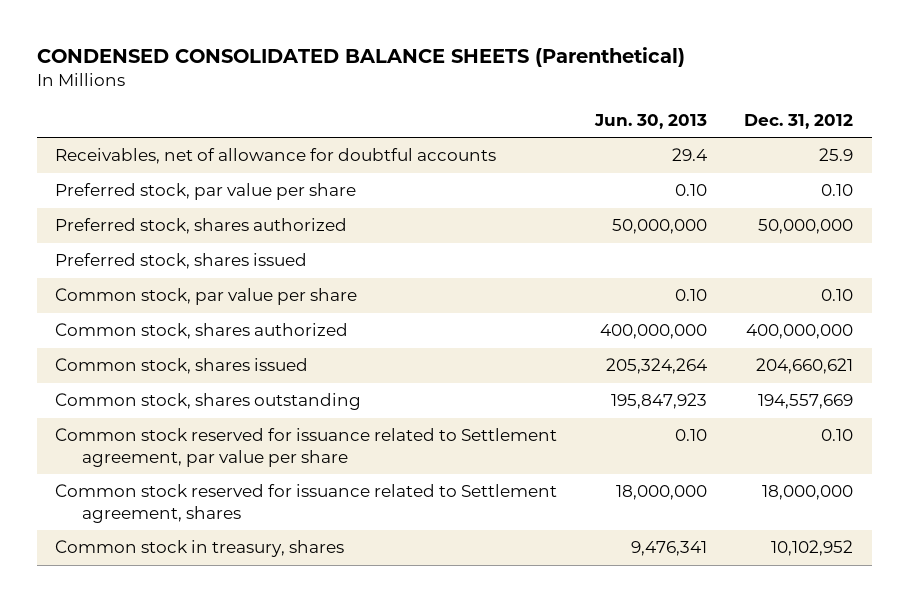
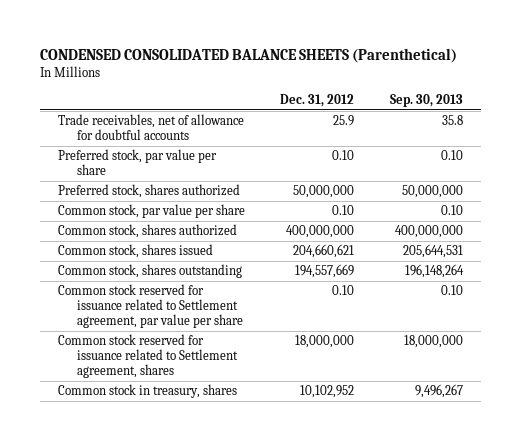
- | Jun. 30, 2013 | Dec. 31, 2012
+ | Dec. 31, 2012 | Sep. 30, 2013
- Receivables, net of allowance for doubtful accounts | 29.4 | 25.9
+ Trade receivables, net of allowance for doubtful accounts | 25.9 | 35.8
- Preferred stock, shares issued

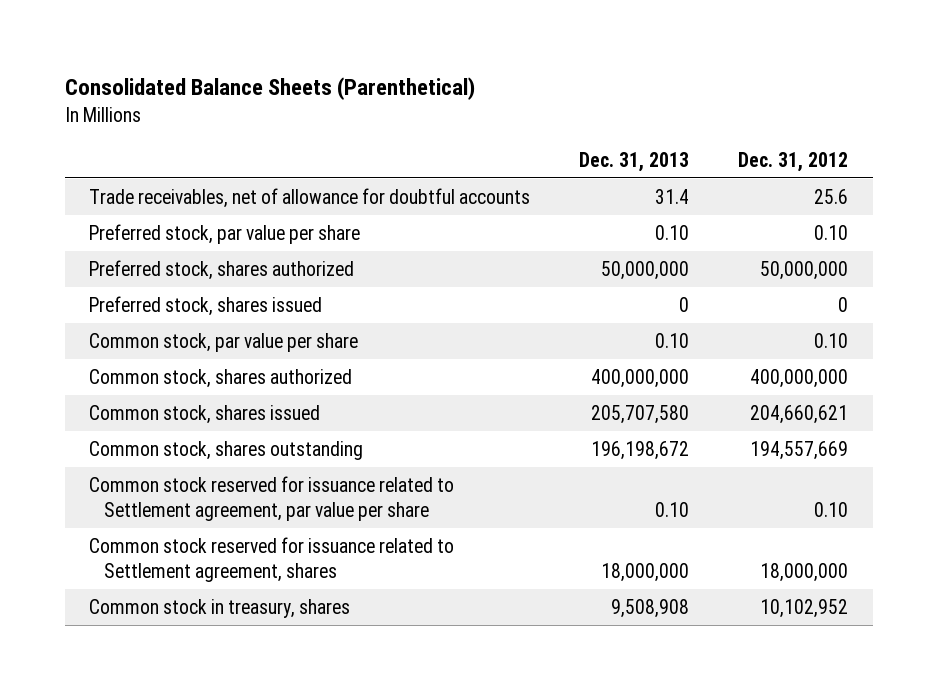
- CONDENSED CONSOLIDATED BALANCE SHEETS (Parenthetical)
+ Consolidated Balance Sheets (Parenthetical)
- | Dec. 31, 2012 | Sep. 30, 2013
+ | Dec. 31, 2013 | Dec. 31, 2012
- Trade receivables, net of allowance for doubtful accounts | 25.9 | 35.8
+ Trade receivables, net of allowance for doubtful accounts | 31.4 | 25.6
+ Preferred stock, shares issued | 0 | 0

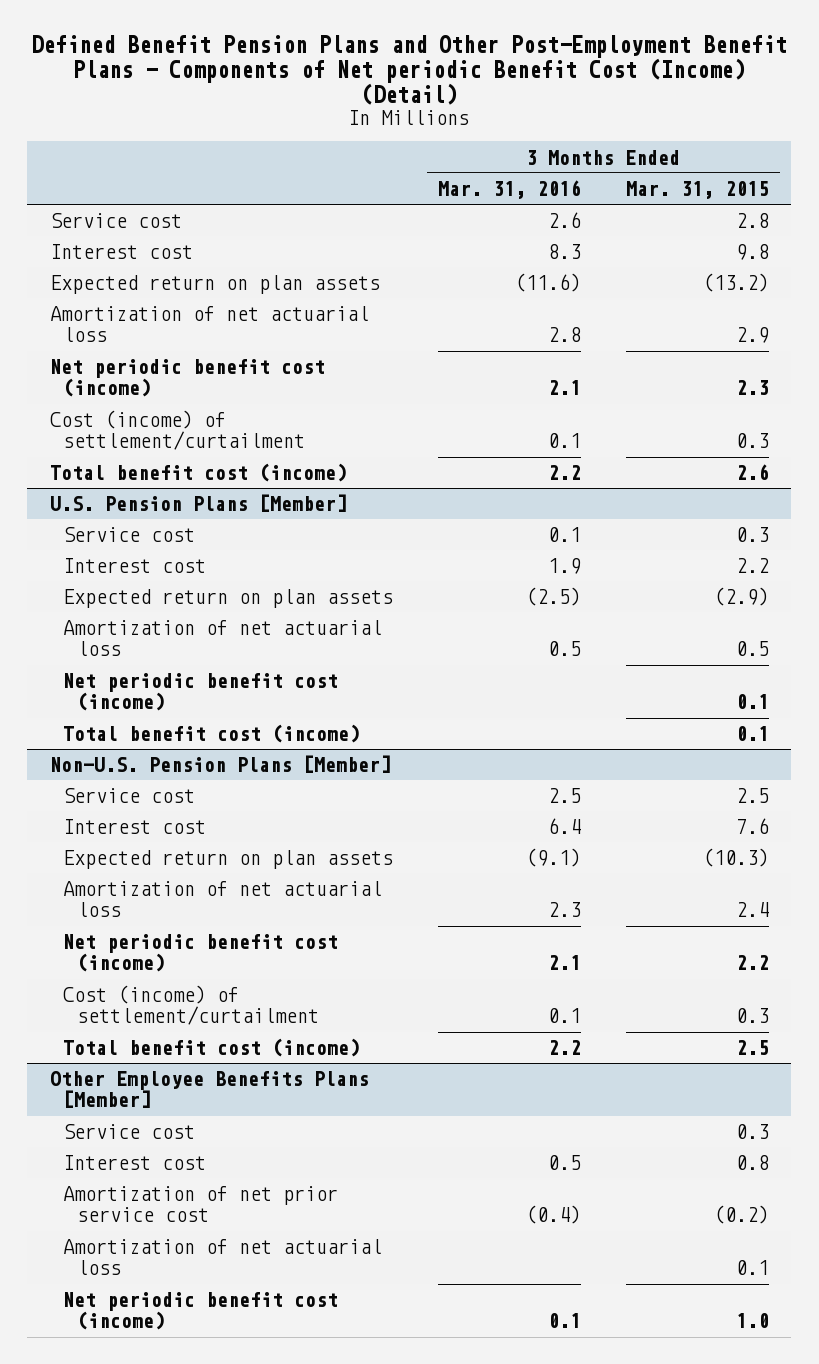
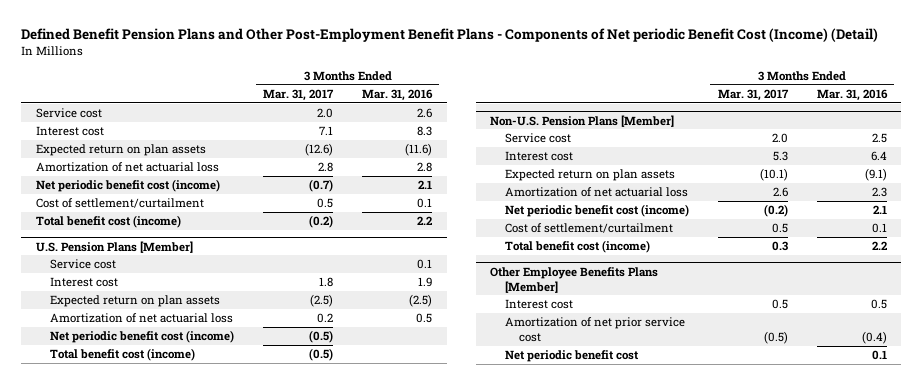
- | 3 Months Ended Mar. 31, 2016 | 3 Months Ended Mar. 31, 2015
+ | 3 Months Ended Mar. 31, 2017 | 3 Months Ended Mar. 31, 2016
- Cost (income) of settlement/curtailment | 0.1 | 0.3
+ Cost of settlement/curtailment | 0.5 | 0.1
@ Non-U.S. Pension Plans [Member]
- Cost (income) of settlement/curtailment | 0.1 | 0.3
+ Cost of settlement/curtailment | 0.5 | 0.1
@ Other Employee Benefits Plans [Member]
- Service cost | | 0.3
- Amortization of net actuarial loss | | 0.1
- Net periodic benefit cost (income) | 0.1 | 1.0
+ Net periodic benefit cost | | 0.1

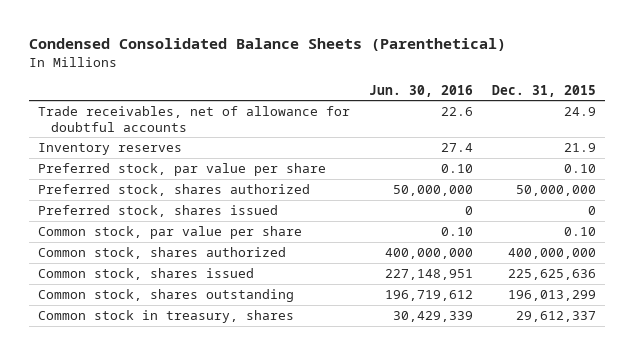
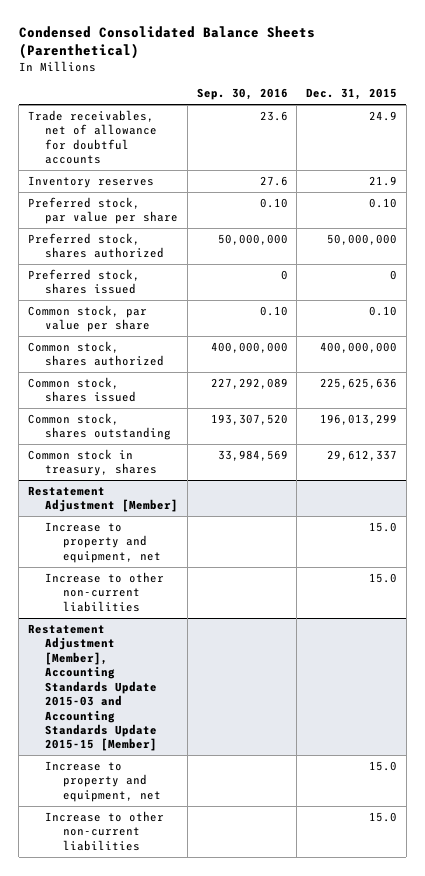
- | Jun. 30, 2016 | Dec. 31, 2015
+ | Sep. 30, 2016 | Dec. 31, 2015
+ Restatement Adjustment [Member]
+ Increase to property and equipment, net | | 15.0
+ Increase to other non-current liabilities | | 15.0
+ Restatement Adjustment [Member], Accounting Standards Update 2015-03 and Accounting Standards Update 2015-15 [Member]
+ Increase to property and equipment, net | | 15.0
+ Increase to other non-current liabilities | | 15.0

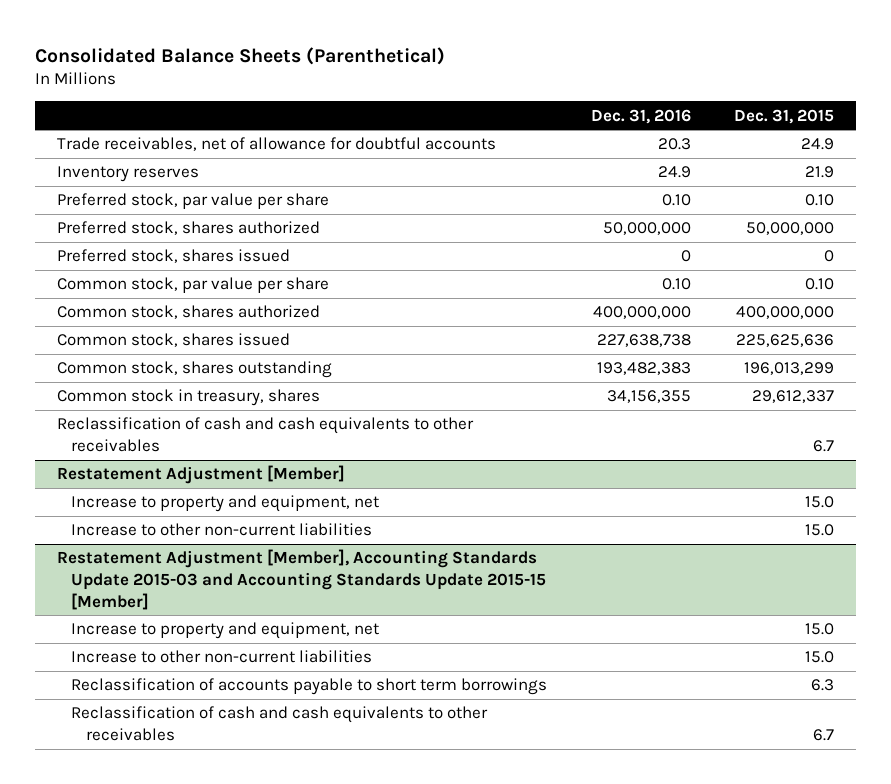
- Condensed Consolidated Balance Sheets (Parenthetical)
+ Consolidated Balance Sheets (Parenthetical)
- | Sep. 30, 2016 | Dec. 31, 2015
+ | Dec. 31, 2016 | Dec. 31, 2015
+ Reclassification of cash and cash equivalents to other receivables | | 6.7
@ Restatement Adjustment [Member], Accounting Standards Update 2015-03 and Accounting Standards Update 2015-15 [Member]
+ Reclassification of accounts payable to short term borrowings | | 6.3
+ Reclassification of cash and cash equivalents to other receivables | | 6.7

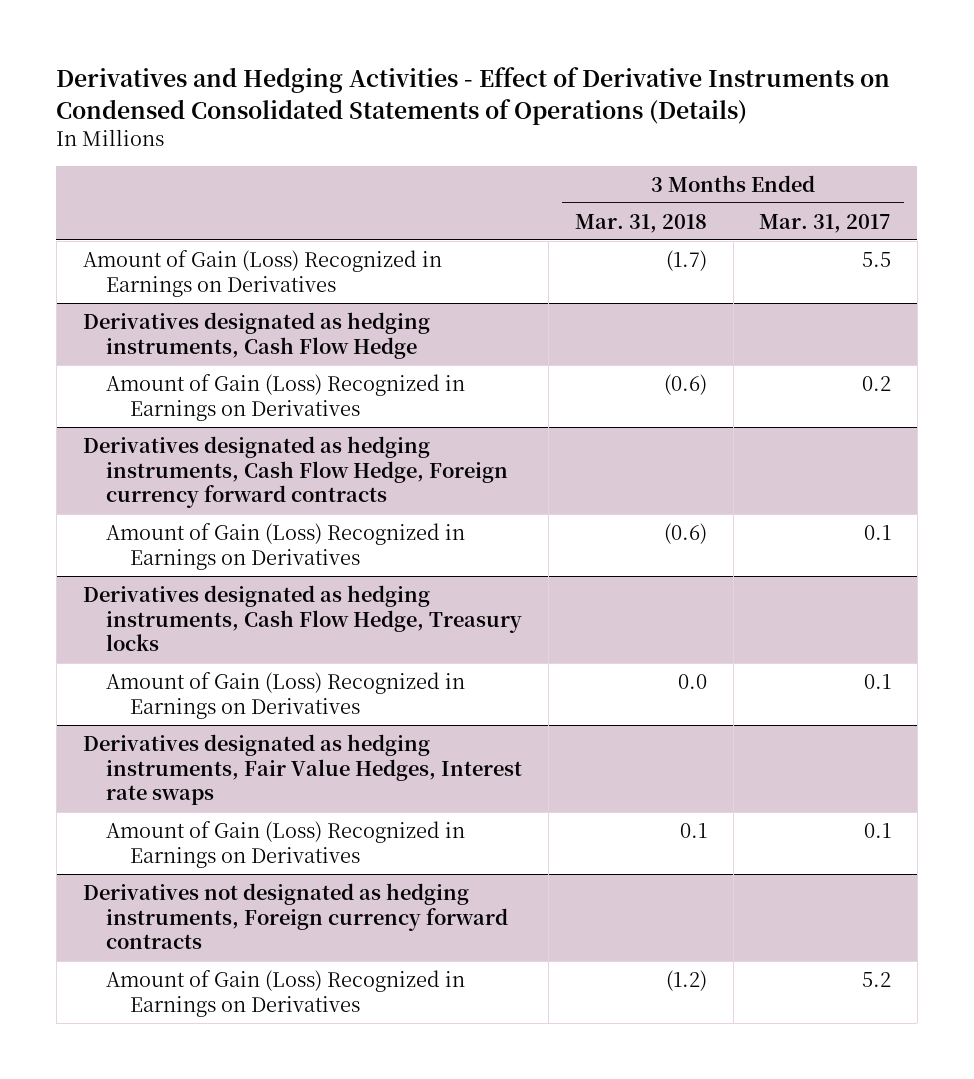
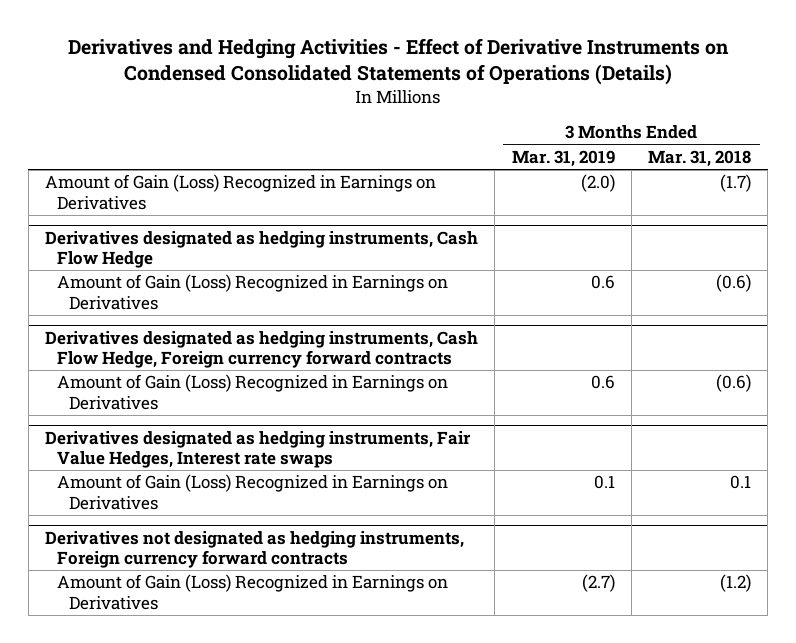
- | 3 Months Ended Mar. 31, 2018 | 3 Months Ended Mar. 31, 2017
+ | 3 Months Ended Mar. 31, 2019 | 3 Months Ended Mar. 31, 2018
- Derivatives designated as hedging instruments, Cash Flow Hedge, Treasury locks
- Amount of Gain (Loss) Recognized in Earnings on Derivatives | 0.0 | 0.1

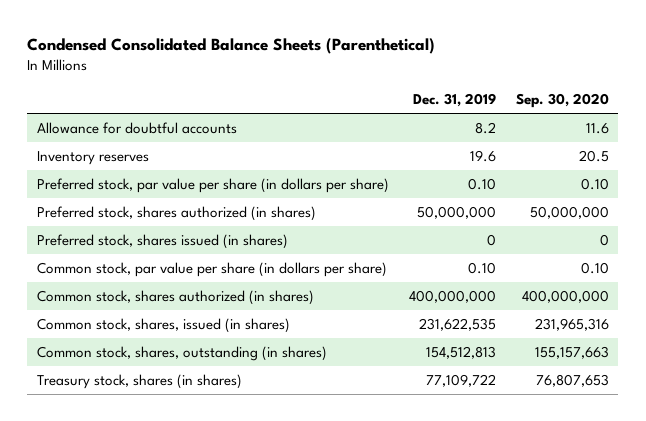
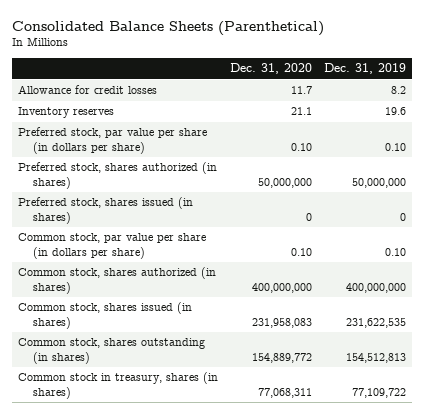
- Condensed Consolidated Balance Sheets (Parenthetical)
+ Consolidated Balance Sheets (Parenthetical)
- | Dec. 31, 2019 | Sep. 30, 2020
+ | Dec. 31, 2020 | Dec. 31, 2019
- Allowance for doubtful accounts | 8.2 | 11.6
+ Allowance for credit losses | 11.7 | 8.2
- Common stock, shares, issued (in shares) | 231,622,535 | 231,965,316
- Common stock, shares, outstanding (in shares) | 154,512,813 | 155,157,663
- Treasury stock, shares (in shares) | 77,109,722 | 76,807,653
+ Common stock, shares issued (in shares) | 231,958,083 | 231,622,535
+ Common stock, shares outstanding (in shares) | 154,889,772 | 154,512,813
+ Common stock in treasury, shares (in shares) | 77,068,311 | 77,109,722

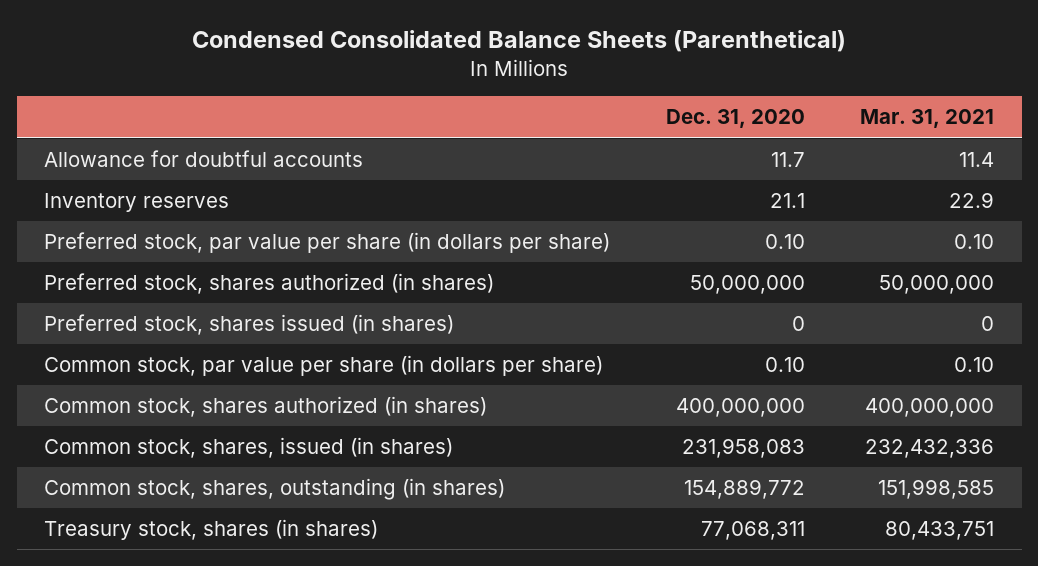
- Consolidated Balance Sheets (Parenthetical)
+ Condensed Consolidated Balance Sheets (Parenthetical)
- | Dec. 31, 2020 | Dec. 31, 2019
+ | Dec. 31, 2020 | Mar. 31, 2021
- Allowance for credit losses | 11.7 | 8.2
+ Allowance for doubtful accounts | 11.7 | 11.4
- Common stock, shares issued (in shares) | 231,958,083 | 231,622,535
- Common stock, shares outstanding (in shares) | 154,889,772 | 154,512,813
- Common stock in treasury, shares (in shares) | 77,068,311 | 77,109,722
+ Common stock, shares, issued (in shares) | 231,958,083 | 232,432,336
+ Common stock, shares, outstanding (in shares) | 154,889,772 | 151,998,585
+ Treasury stock, shares (in shares) | 77,068,311 | 80,433,751

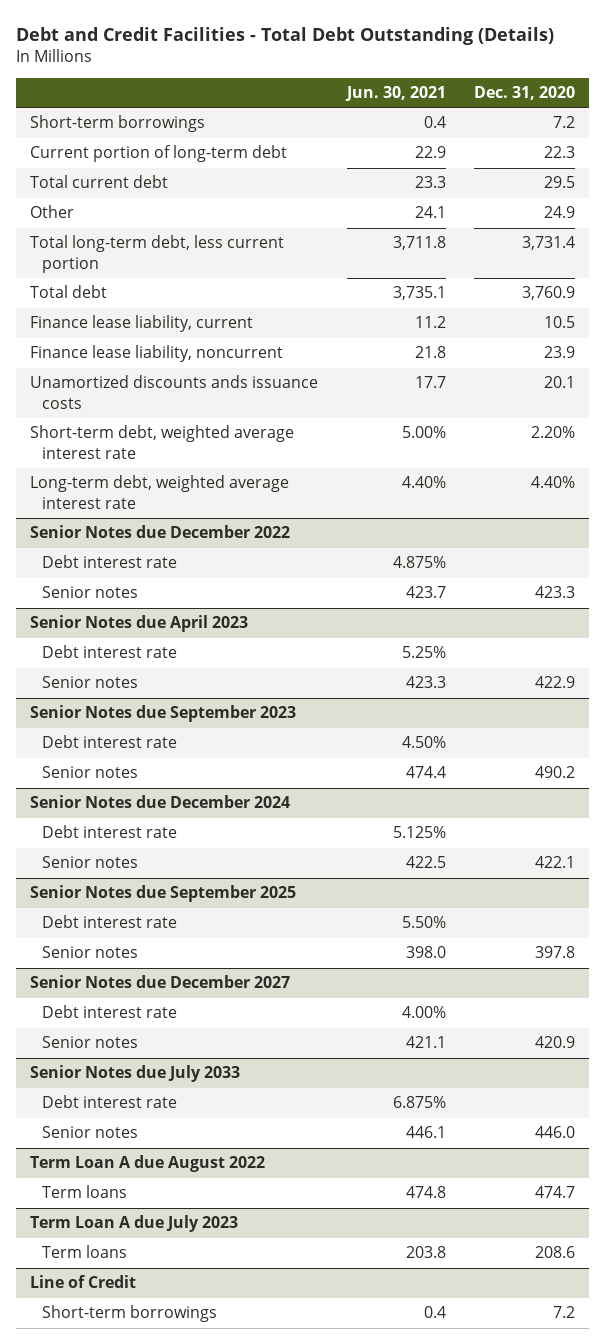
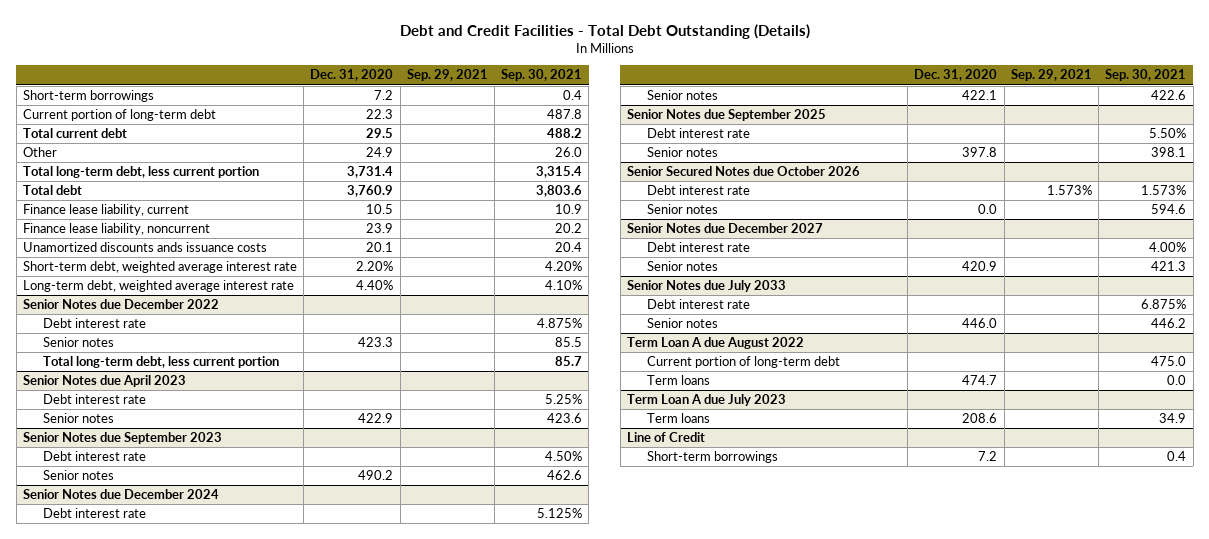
- | Jun. 30, 2021 | Dec. 31, 2020
+ | Dec. 31, 2020 | Sep. 29, 2021 | Sep. 30, 2021
@ Senior Notes due December 2022
+ Total long-term debt, less current portion | | | 85.7
+ Senior Secured Notes due October 2026
+ Debt interest rate | | 1.573% | 1.573%
+ Senior notes | 0.0 | | 594.6
@ Term Loan A due August 2022
+ Current portion of long-term debt | | | 475.0

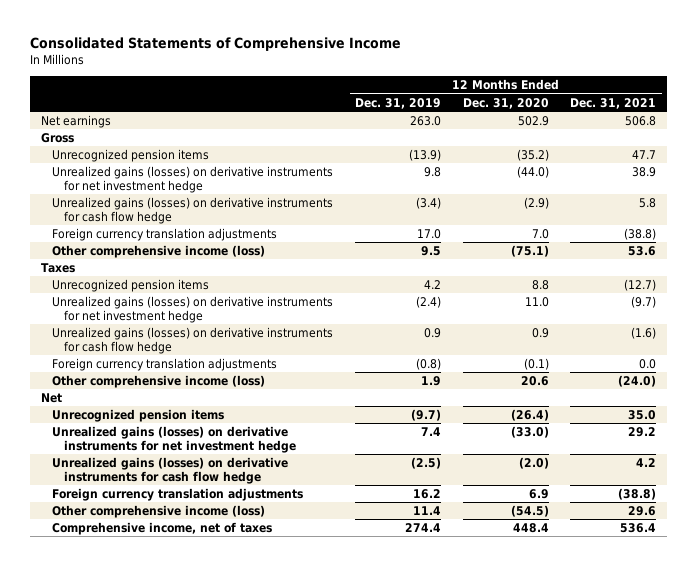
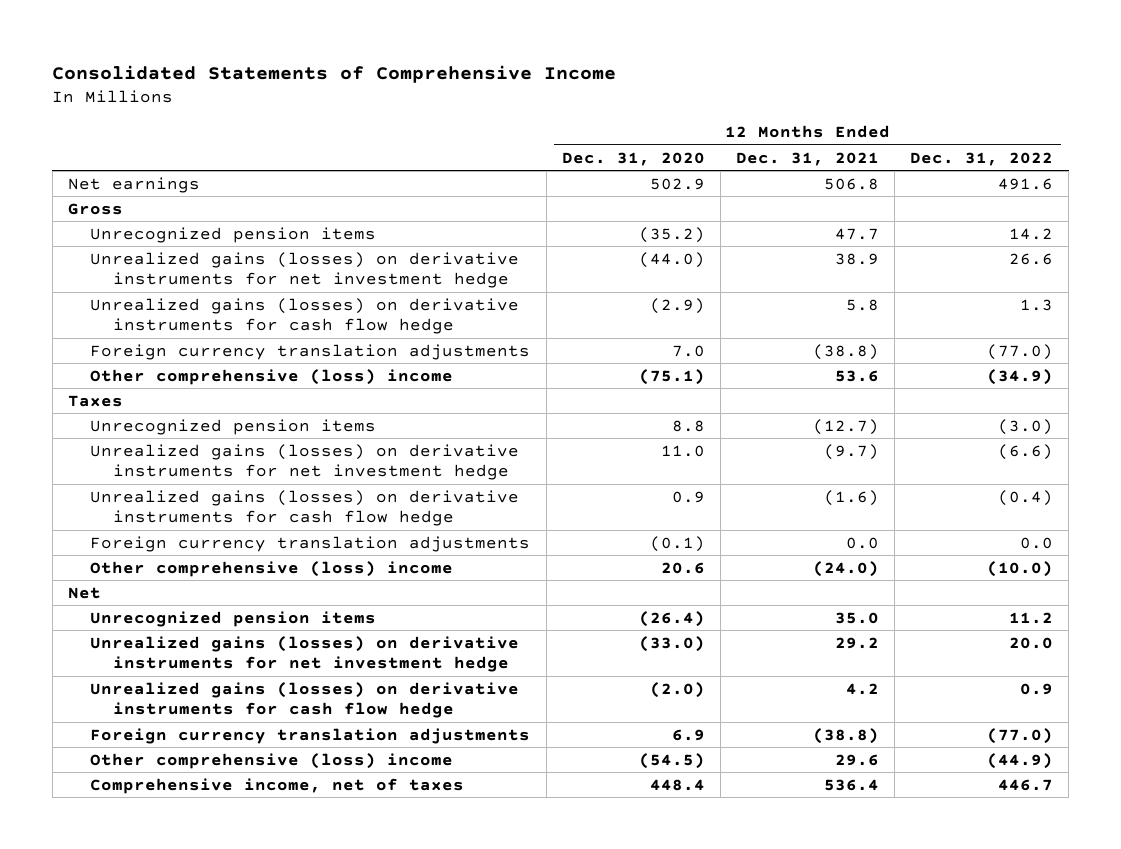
- | 12 Months Ended Dec. 31, 2019 | 12 Months Ended Dec. 31, 2020 | 12 Months Ended Dec. 31, 2021
+ | 12 Months Ended Dec. 31, 2020 | 12 Months Ended Dec. 31, 2021 | 12 Months Ended Dec. 31, 2022
- Other comprehensive income (loss) | 9.5 | (75.1) | 53.6
+ Other comprehensive (loss) income | (75.1) | 53.6 | (34.9)
- Other comprehensive income (loss) | 1.9 | 20.6 | (24.0)
+ Other comprehensive (loss) income | 20.6 | (24.0) | (10.0)
- Other comprehensive income (loss) | 11.4 | (54.5) | 29.6
+ Other comprehensive (loss) income | (54.5) | 29.6 | (44.9)

